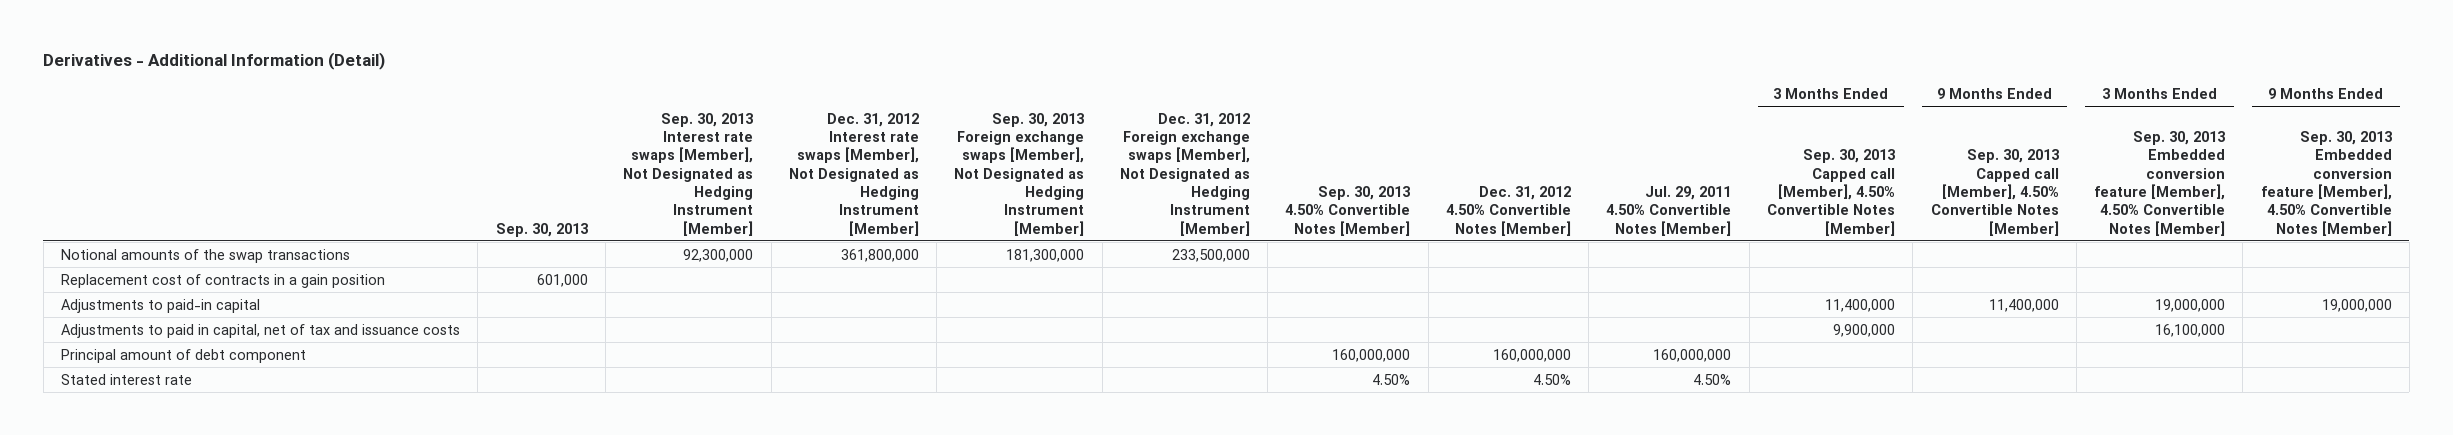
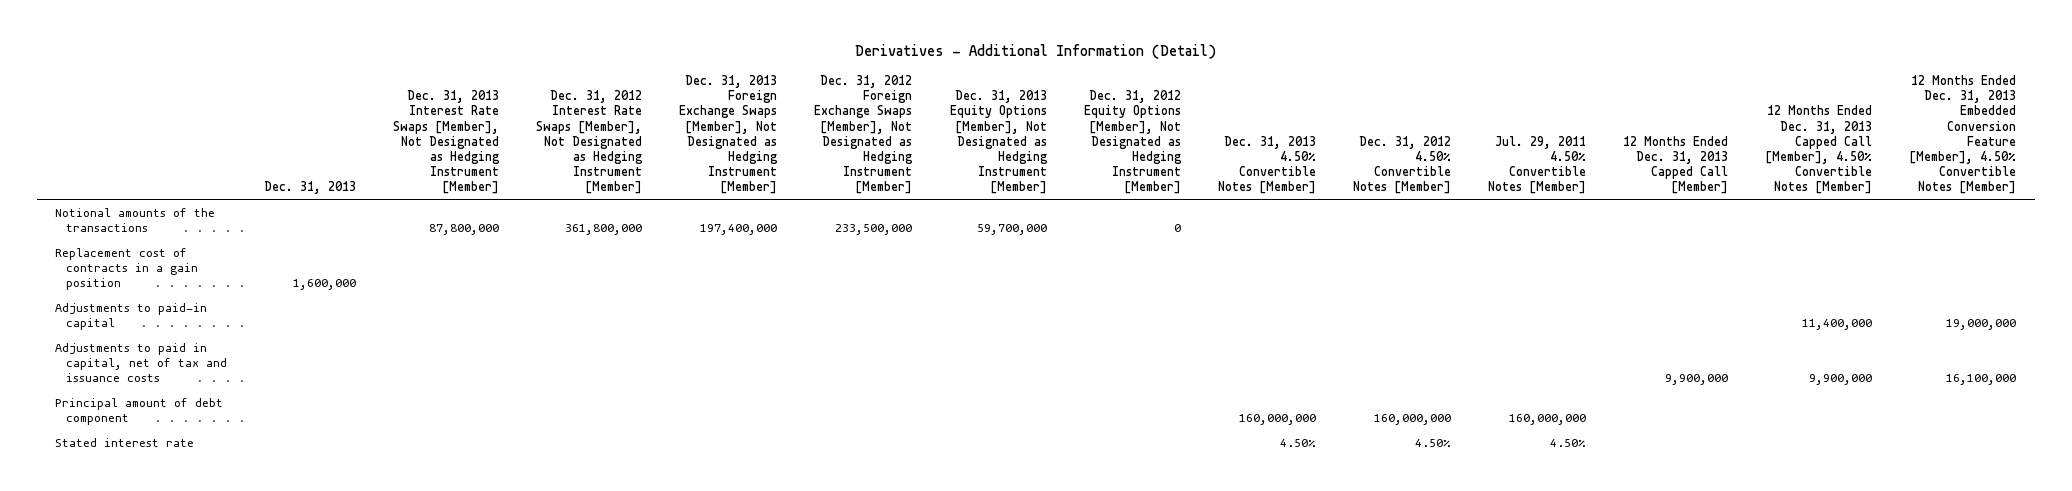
- | Sep. 30, 2013 | Sep. 30, 2013 Interest rate swaps [Member], Not Designated as Hedging Instrument [Member] | Dec. 31, 2012 Interest rate swaps [Member], Not Designated as Hedging Instrument [Member] | Sep. 30, 2013 Foreign exchange swaps [Member], Not Designated as Hedging Instrument [Member] | Dec. 31, 2012 Foreign exchange swaps [Member], Not Designated as Hedging Instrument [Member] | Sep. 30, 2013 4.50% Convertible Notes [Member] | Dec. 31, 2012 4.50% Convertible Notes [Member] | Jul. 29, 2011 4.50% Convertible Notes [Member] | 3 Months Ended Sep. 30, 2013 Capped call [Member], 4.50% Convertible Notes [Member] | 9 Months Ended Sep. 30, 2013 Capped call [Member], 4.50% Convertible Notes [Member] | 3 Months Ended Sep. 30, 2013 Embedded conversion feature [Member], 4.50% Convertible Notes [Member] | 9 Months Ended Sep. 30, 2013 Embedded conversion feature [Member], 4.50% Convertible Notes [Member]
+ | Dec. 31, 2013 | Dec. 31, 2013 Interest Rate Swaps [Member], Not Designated as Hedging Instrument [Member] | Dec. 31, 2012 Interest Rate Swaps [Member], Not Designated as Hedging Instrument [Member] | Dec. 31, 2013 Foreign Exchange Swaps [Member], Not Designated as Hedging Instrument [Member] | Dec. 31, 2012 Foreign Exchange Swaps [Member], Not Designated as Hedging Instrument [Member] | Dec. 31, 2013 Equity Options [Member], Not Designated as Hedging Instrument [Member] | Dec. 31, 2012 Equity Options [Member], Not Designated as Hedging Instrument [Member] | Dec. 31, 2013 4.50% Convertible Notes [Member] | Dec. 31, 2012 4.50% Convertible Notes [Member] | Jul. 29, 2011 4.50% Convertible Notes [Member] | 12 Months Ended Dec. 31, 2013 Capped Call [Member] | 12 Months Ended Dec. 31, 2013 Capped Call [Member], 4.50% Convertible Notes [Member] | 12 Months Ended Dec. 31, 2013 Embedded Conversion Feature [Member], 4.50% Convertible Notes [Member]
- Notional amounts of the swap transactions | | 92,300,000 | 361,800,000 | 181,300,000 | 233,500,000 | | | | | | |
+ Notional amounts of the transactions | | 87,800,000 | 361,800,000 | 197,400,000 | 233,500,000 | 59,700,000 | 0 | | | | | |

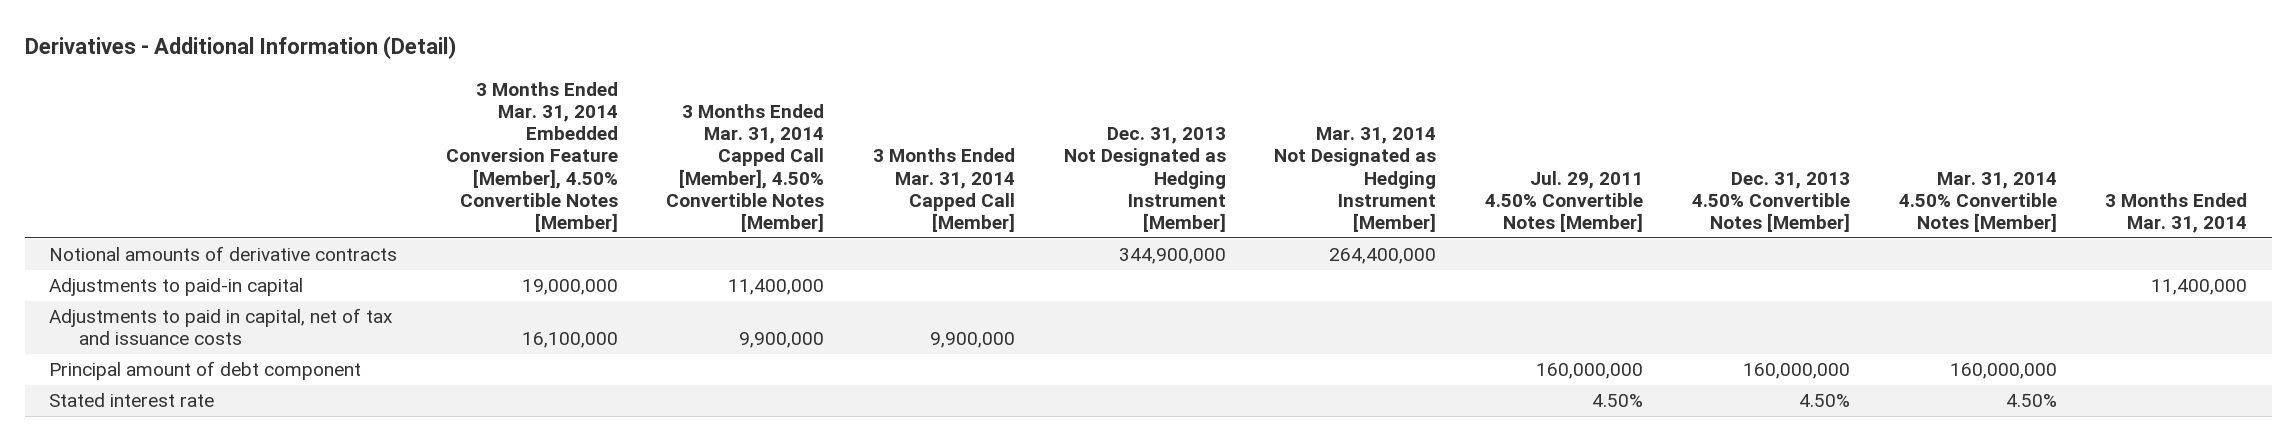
- | Dec. 31, 2013 | Dec. 31, 2013 Interest Rate Swaps [Member], Not Designated as Hedging Instrument [Member] | Dec. 31, 2012 Interest Rate Swaps [Member], Not Designated as Hedging Instrument [Member] | Dec. 31, 2013 Foreign Exchange Swaps [Member], Not Designated as Hedging Instrument [Member] | Dec. 31, 2012 Foreign Exchange Swaps [Member], Not Designated as Hedging Instrument [Member] | Dec. 31, 2013 Equity Options [Member], Not Designated as Hedging Instrument [Member] | Dec. 31, 2012 Equity Options [Member], Not Designated as Hedging Instrument [Member] | Dec. 31, 2013 4.50% Convertible Notes [Member] | Dec. 31, 2012 4.50% Convertible Notes [Member] | Jul. 29, 2011 4.50% Convertible Notes [Member] | 12 Months Ended Dec. 31, 2013 Capped Call [Member] | 12 Months Ended Dec. 31, 2013 Capped Call [Member], 4.50% Convertible Notes [Member] | 12 Months Ended Dec. 31, 2013 Embedded Conversion Feature [Member], 4.50% Convertible Notes [Member]
+ | 3 Months Ended Mar. 31, 2014 Embedded Conversion Feature [Member], 4.50% Convertible Notes [Member] | 3 Months Ended Mar. 31, 2014 Capped Call [Member], 4.50% Convertible Notes [Member] | 3 Months Ended Mar. 31, 2014 Capped Call [Member] | Dec. 31, 2013 Not Designated as Hedging Instrument [Member] | Mar. 31, 2014 Not Designated as Hedging Instrument [Member] | Jul. 29, 2011 4.50% Convertible Notes [Member] | Dec. 31, 2013 4.50% Convertible Notes [Member] | Mar. 31, 2014 4.50% Convertible Notes [Member] | 3 Months Ended Mar. 31, 2014
- Notional amounts of the transactions | | 87,800,000 | 361,800,000 | 197,400,000 | 233,500,000 | 59,700,000 | 0 | | | | | |
- Replacement cost of contracts in a gain position | 1,600,000 | | | | | | | | | | | |
+ Notional amounts of derivative contracts | | | | 344,900,000 | 264,400,000 | | | |

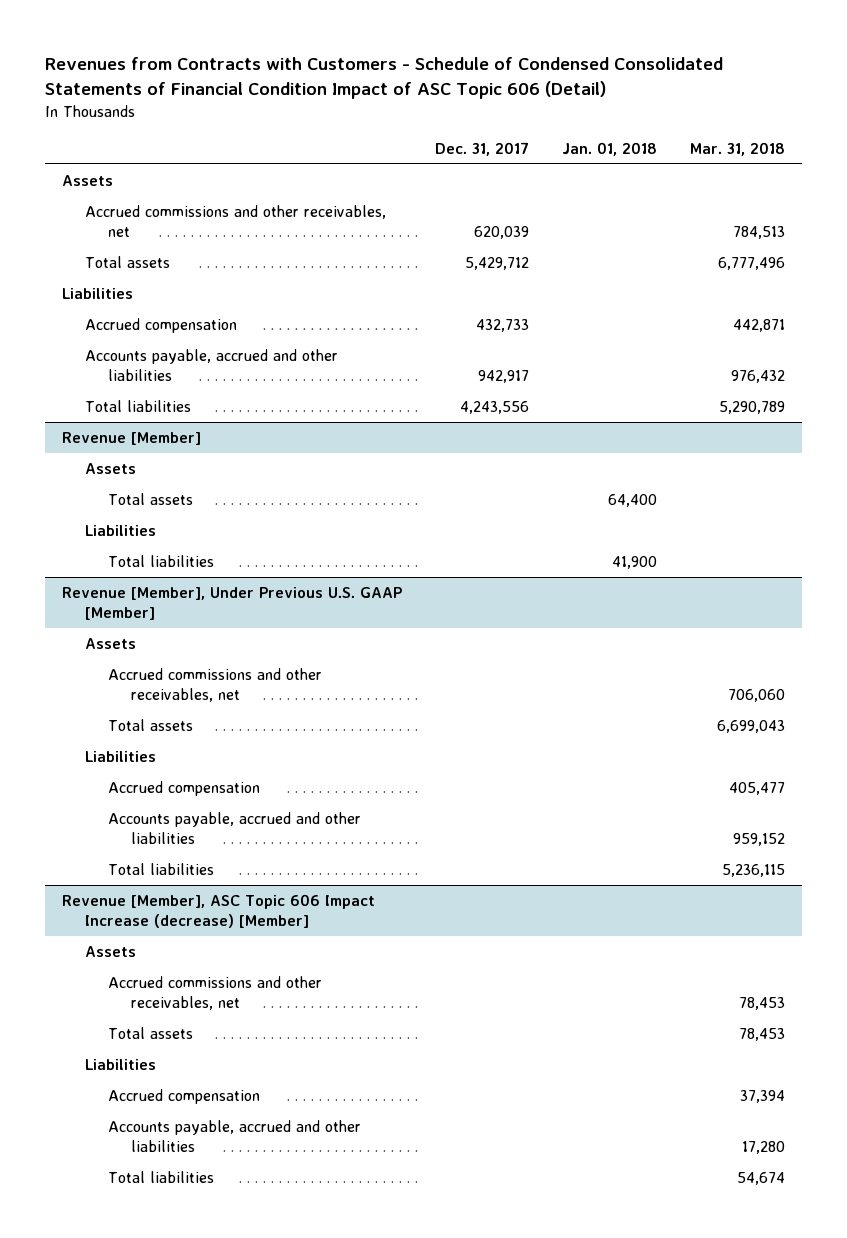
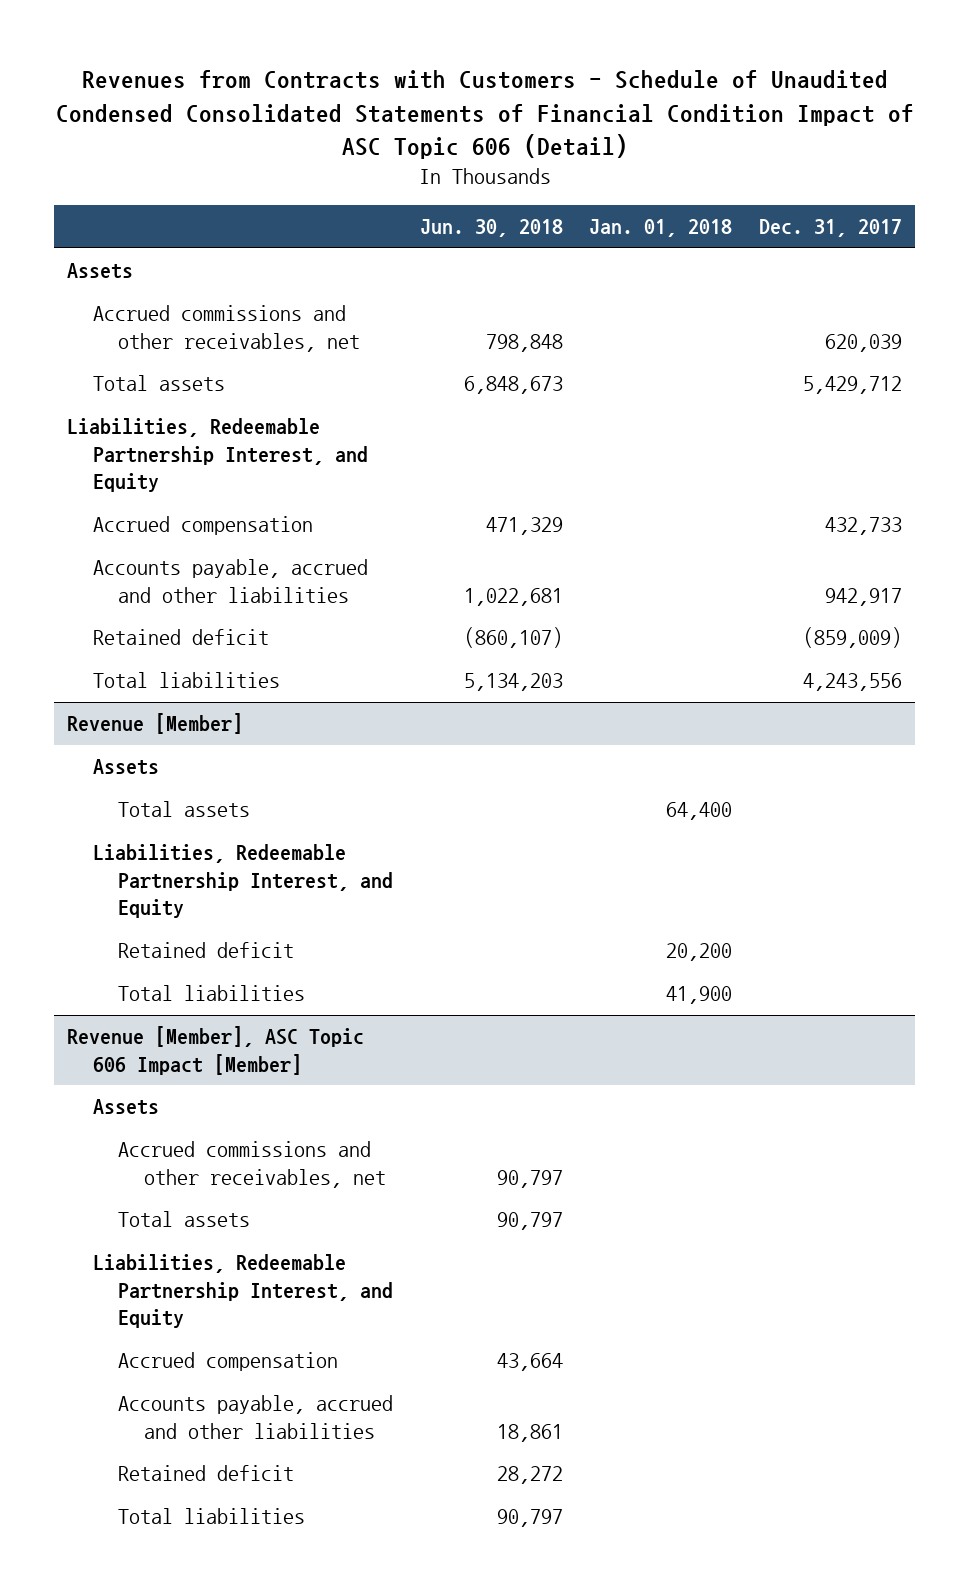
- Revenues from Contracts with Customers - Schedule of Condensed Consolidated Statements of Financial Condition Impact of ASC Topic 606 (Detail)
+ Revenues from Contracts with Customers - Schedule of Unaudited Condensed Consolidated Statements of Financial Condition Impact of ASC Topic 606 (Detail)
- | Dec. 31, 2017 | Jan. 01, 2018 | Mar. 31, 2018
+ | Jun. 30, 2018 | Jan. 01, 2018 | Dec. 31, 2017
- Liabilities
+ Liabilities, Redeemable Partnership Interest, and Equity
+ Retained deficit | (860,107) | | (859,009)
@ Revenue [Member]
- Liabilities
+ Liabilities, Redeemable Partnership Interest, and Equity
+ Retained deficit | | 20,200 |
- Revenue [Member], Under Previous U.S. GAAP [Member]
- Assets
- Accrued commissions and other receivables, net | | | 706,060
- Total assets | | | 6,699,043
- Liabilities
- Accrued compensation | | | 405,477
- Accounts payable, accrued and other liabilities | | | 959,152
- Total liabilities | | | 5,236,115
- Revenue [Member], ASC Topic 606 Impact Increase (decrease) [Member]
+ Revenue [Member], ASC Topic 606 Impact [Member]
- Liabilities
+ Liabilities, Redeemable Partnership Interest, and Equity
+ Retained deficit | 28,272 | |

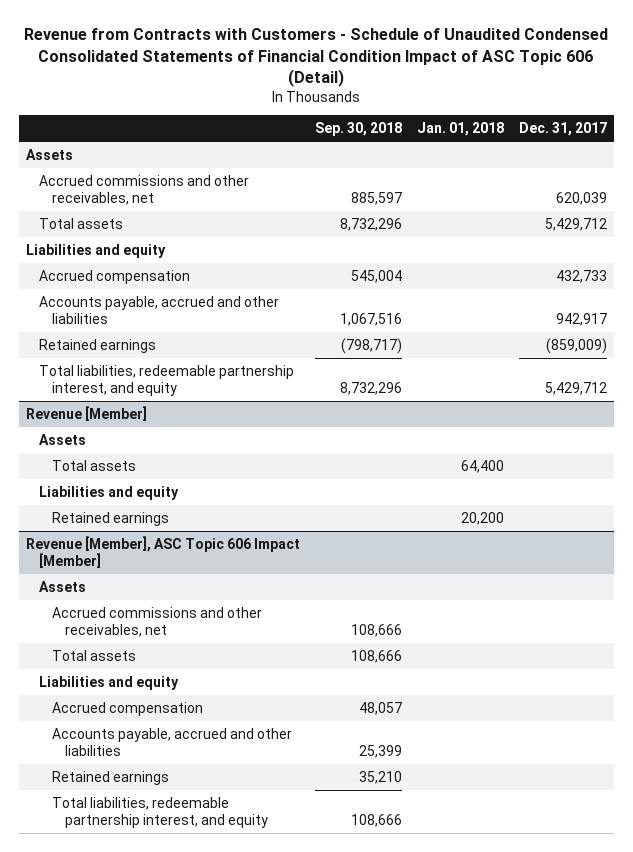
- Revenues from Contracts with Customers - Schedule of Unaudited Condensed Consolidated Statements of Financial Condition Impact of ASC Topic 606 (Detail)
+ Revenue from Contracts with Customers - Schedule of Unaudited Condensed Consolidated Statements of Financial Condition Impact of ASC Topic 606 (Detail)
- | Jun. 30, 2018 | Jan. 01, 2018 | Dec. 31, 2017
+ | Sep. 30, 2018 | Jan. 01, 2018 | Dec. 31, 2017
- Liabilities, Redeemable Partnership Interest, and Equity
+ Liabilities and equity
- Retained deficit | (860,107) | | (859,009)
- Total liabilities | 5,134,203 | | 4,243,556
+ Retained earnings | (798,717) | | (859,009)
+ Total liabilities, redeemable partnership interest, and equity | 8,732,296 | | 5,429,712
@ Revenue [Member]
- Liabilities, Redeemable Partnership Interest, and Equity
- Retained deficit | | 20,200 |
- Total liabilities | | 41,900 |
+ Liabilities and equity
+ Retained earnings | | 20,200 |
@ Revenue [Member], ASC Topic 606 Impact [Member]
- Liabilities, Redeemable Partnership Interest, and Equity
+ Liabilities and equity
- Retained deficit | 28,272 | |
- Total liabilities | 90,797 | |
+ Retained earnings | 35,210 | |
+ Total liabilities, redeemable partnership interest, and equity | 108,666 | |

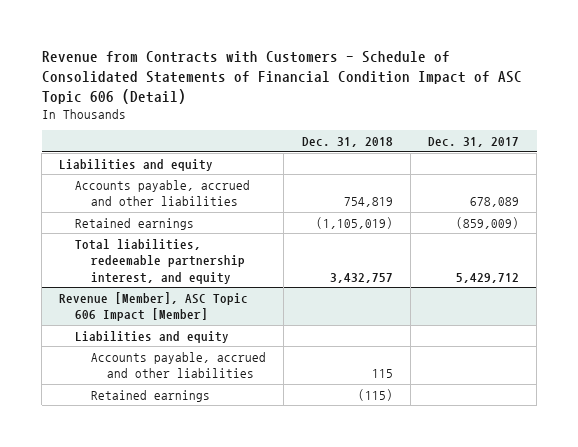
- Revenue from Contracts with Customers - Schedule of Unaudited Condensed Consolidated Statements of Financial Condition Impact of ASC Topic 606 (Detail)
+ Revenue from Contracts with Customers - Schedule of Consolidated Statements of Financial Condition Impact of ASC Topic 606 (Detail)
- | Sep. 30, 2018 | Jan. 01, 2018 | Dec. 31, 2017
+ | Dec. 31, 2018 | Dec. 31, 2017
- Assets
- Accrued commissions and other receivables, net | 885,597 | | 620,039
- Total assets | 8,732,296 | | 5,429,712
- Accrued compensation | 545,004 | | 432,733
- Accounts payable, accrued and other liabilities | 1,067,516 | | 942,917
+ Accounts payable, accrued and other liabilities | 754,819 | 678,089
- Revenue [Member]
- Assets
- Total assets | | 64,400 |
- Liabilities and equity
- Retained earnings | | 20,200 |
@ Revenue [Member], ASC Topic 606 Impact [Member]
- Assets
- Accrued commissions and other receivables, net | 108,666 | |
- Total assets | 108,666 | |
- Accrued compensation | 48,057 | |
- Total liabilities, redeemable partnership interest, and equity | 108,666 | |

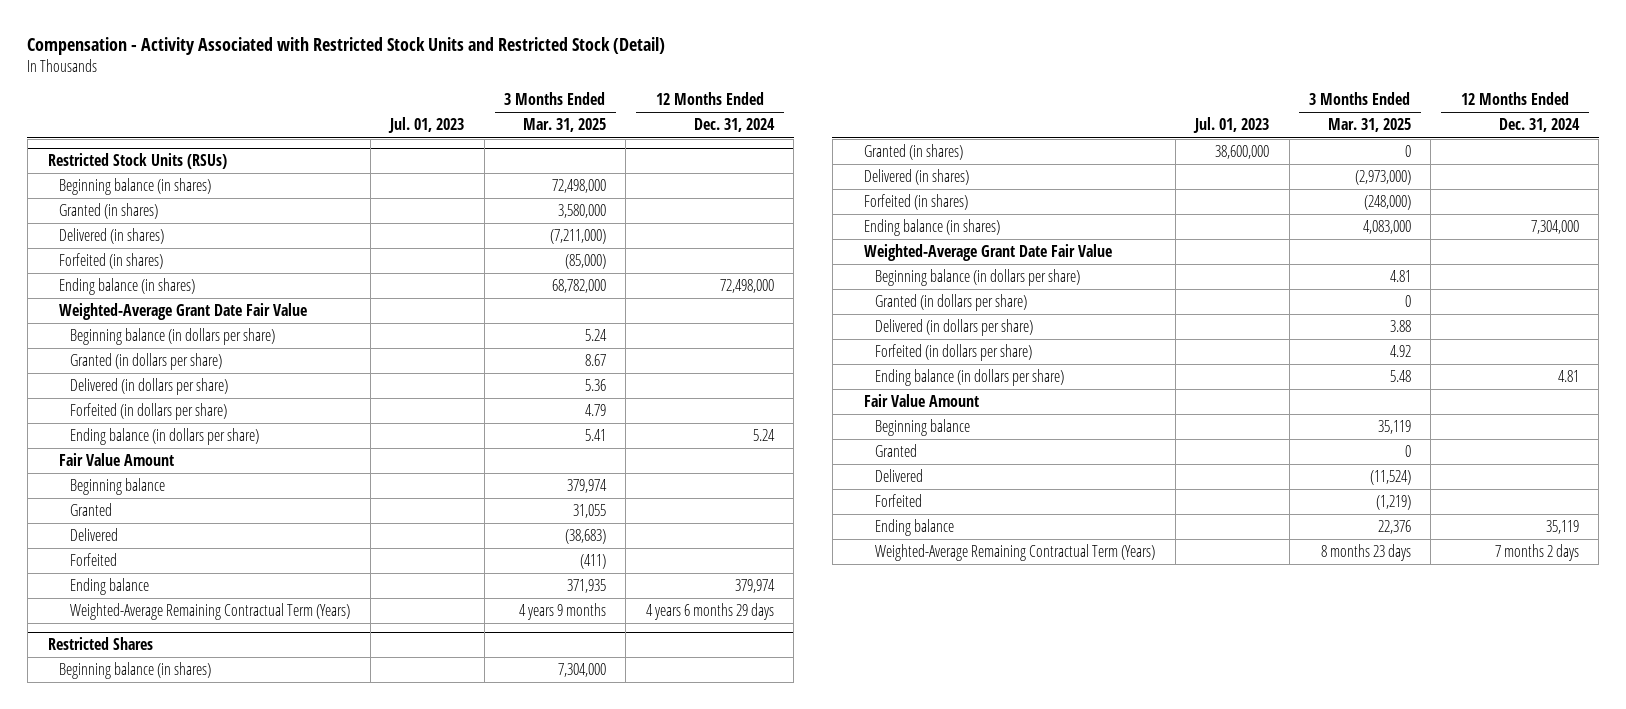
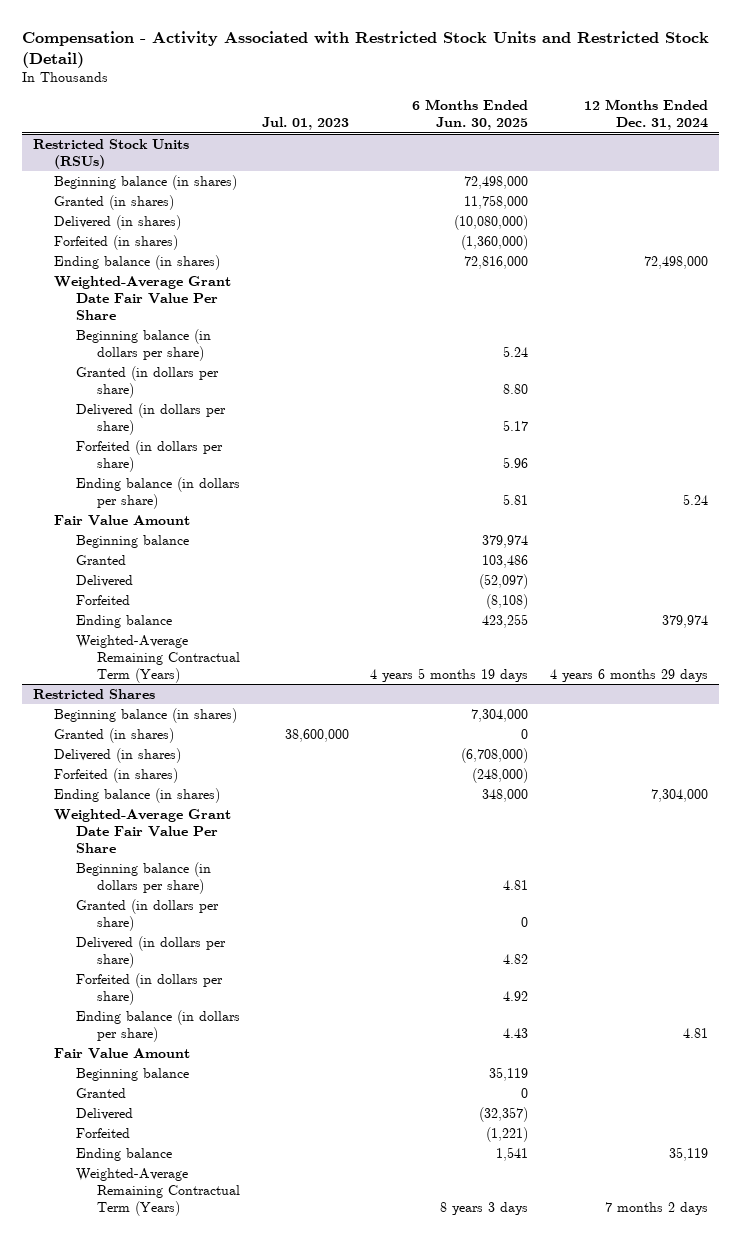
- | Jul. 01, 2023 | 3 Months Ended Mar. 31, 2025 | 12 Months Ended Dec. 31, 2024
+ | Jul. 01, 2023 | 6 Months Ended Jun. 30, 2025 | 12 Months Ended Dec. 31, 2024
@ Restricted Stock Units (RSUs)
- Weighted-Average Grant Date Fair Value
+ Weighted-Average Grant Date Fair Value Per Share
@ Restricted Shares
- Weighted-Average Grant Date Fair Value
+ Weighted-Average Grant Date Fair Value Per Share

